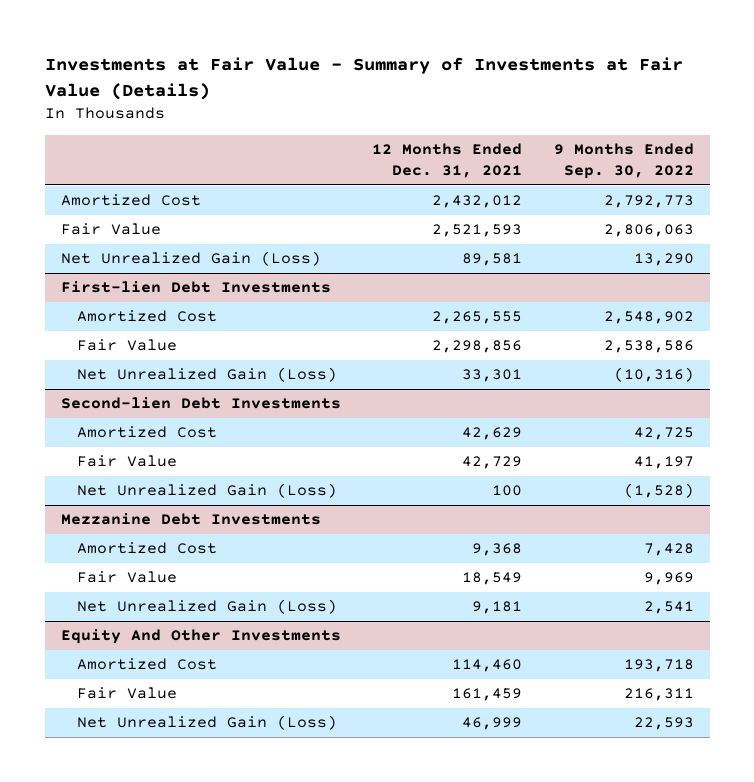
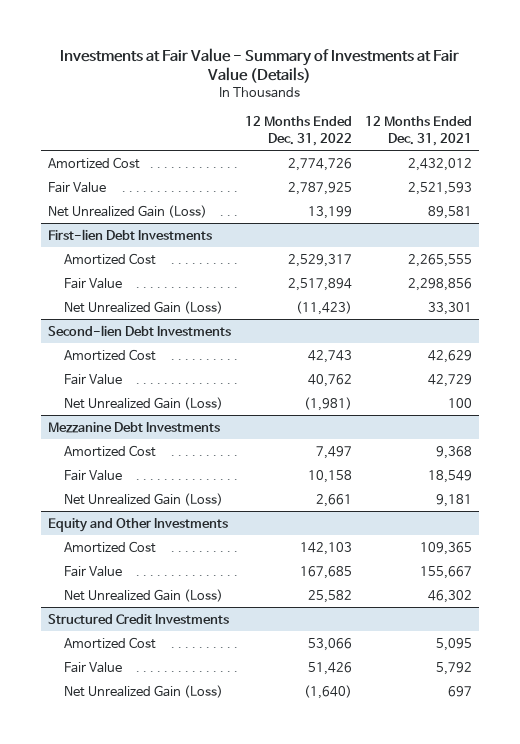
- | 12 Months Ended Dec. 31, 2021 | 9 Months Ended Sep. 30, 2022
+ | 12 Months Ended Dec. 31, 2022 | 12 Months Ended Dec. 31, 2021
- Equity And Other Investments
- Amortized Cost | 114,460 | 193,718
- Fair Value | 161,459 | 216,311
- Net Unrealized Gain (Loss) | 46,999 | 22,593
+ Equity and Other Investments
+ Amortized Cost | 142,103 | 109,365
+ Fair Value | 167,685 | 155,667
+ Net Unrealized Gain (Loss) | 25,582 | 46,302
+ Structured Credit Investments
+ Amortized Cost | 53,066 | 5,095
+ Fair Value | 51,426 | 5,792
+ Net Unrealized Gain (Loss) | (1,640) | 697

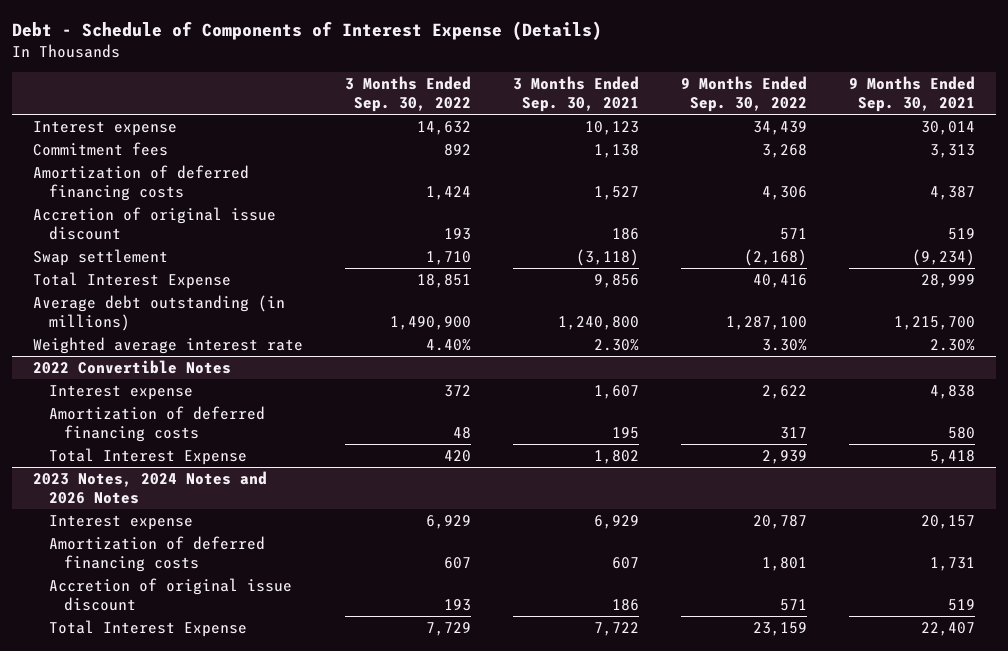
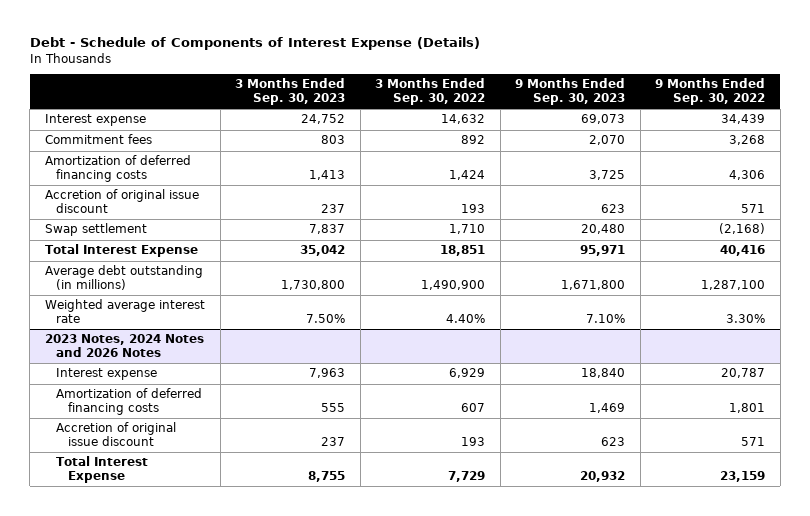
- | 3 Months Ended Sep. 30, 2022 | 3 Months Ended Sep. 30, 2021 | 9 Months Ended Sep. 30, 2022 | 9 Months Ended Sep. 30, 2021
+ | 3 Months Ended Sep. 30, 2023 | 3 Months Ended Sep. 30, 2022 | 9 Months Ended Sep. 30, 2023 | 9 Months Ended Sep. 30, 2022
- 2022 Convertible Notes
- Interest expense | 372 | 1,607 | 2,622 | 4,838
- Amortization of deferred financing costs | 48 | 195 | 317 | 580
- Total Interest Expense | 420 | 1,802 | 2,939 | 5,418

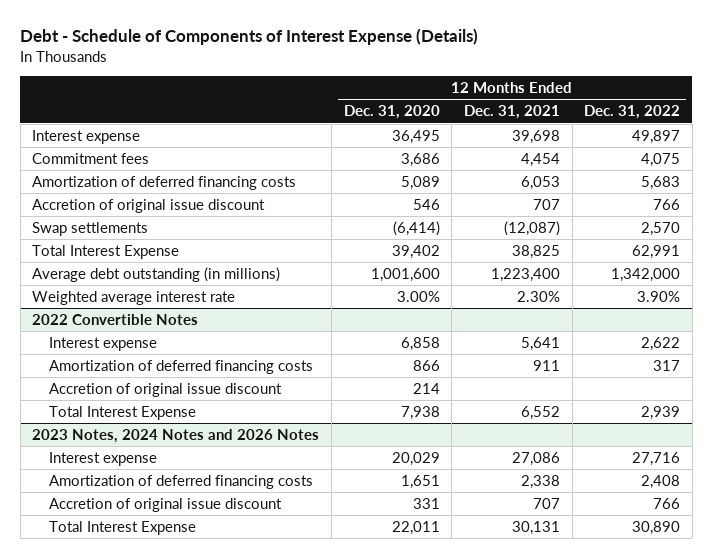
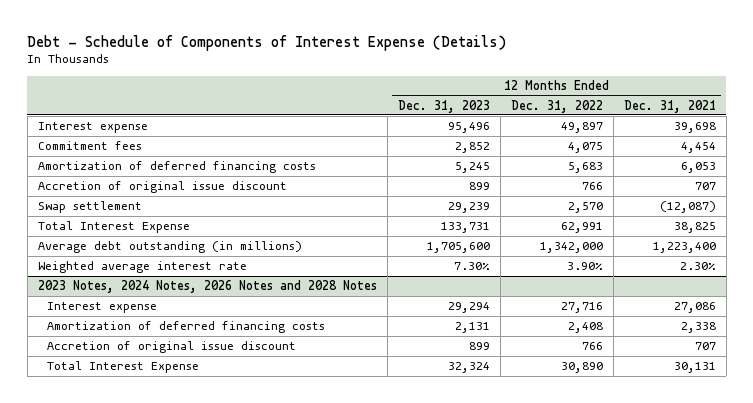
- | 12 Months Ended Dec. 31, 2020 | 12 Months Ended Dec. 31, 2021 | 12 Months Ended Dec. 31, 2022
+ | 12 Months Ended Dec. 31, 2023 | 12 Months Ended Dec. 31, 2022 | 12 Months Ended Dec. 31, 2021
- Swap settlements | (6,414) | (12,087) | 2,570
+ Swap settlement | 29,239 | 2,570 | (12,087)
- 2022 Convertible Notes
- Interest expense | 6,858 | 5,641 | 2,622
- Amortization of deferred financing costs | 866 | 911 | 317
- Accretion of original issue discount | 214 | |
- Total Interest Expense | 7,938 | 6,552 | 2,939
- 2023 Notes, 2024 Notes and 2026 Notes
+ 2023 Notes, 2024 Notes, 2026 Notes and 2028 Notes

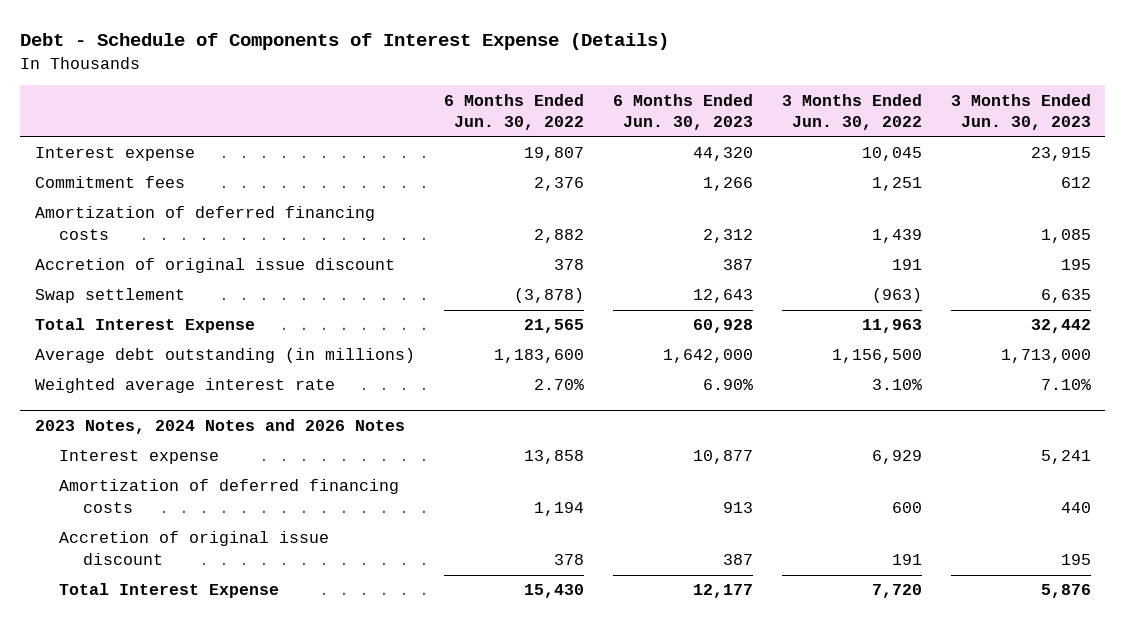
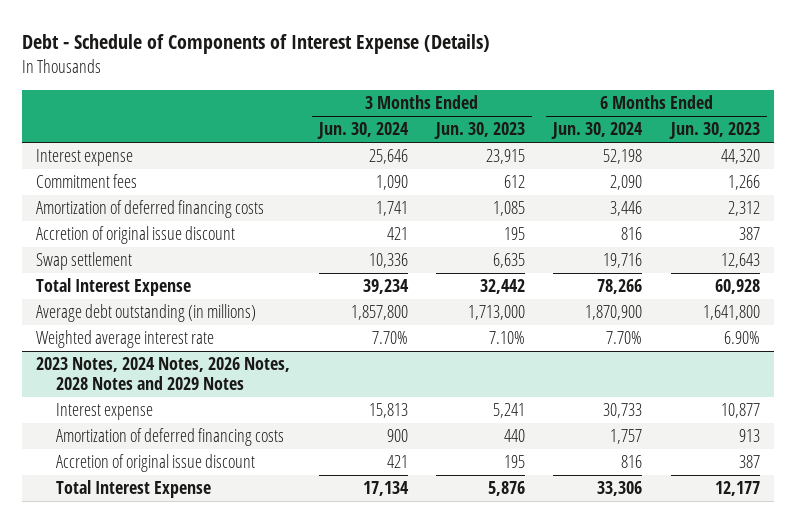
- | 6 Months Ended Jun. 30, 2022 | 6 Months Ended Jun. 30, 2023 | 3 Months Ended Jun. 30, 2022 | 3 Months Ended Jun. 30, 2023
+ | 3 Months Ended Jun. 30, 2024 | 3 Months Ended Jun. 30, 2023 | 6 Months Ended Jun. 30, 2024 | 6 Months Ended Jun. 30, 2023
- Average debt outstanding (in millions) | 1,183,600 | 1,642,000 | 1,156,500 | 1,713,000
+ Average debt outstanding (in millions) | 1,857,800 | 1,713,000 | 1,870,900 | 1,641,800
- 2023 Notes, 2024 Notes and 2026 Notes
+ 2023 Notes, 2024 Notes, 2026 Notes, 2028 Notes and 2029 Notes

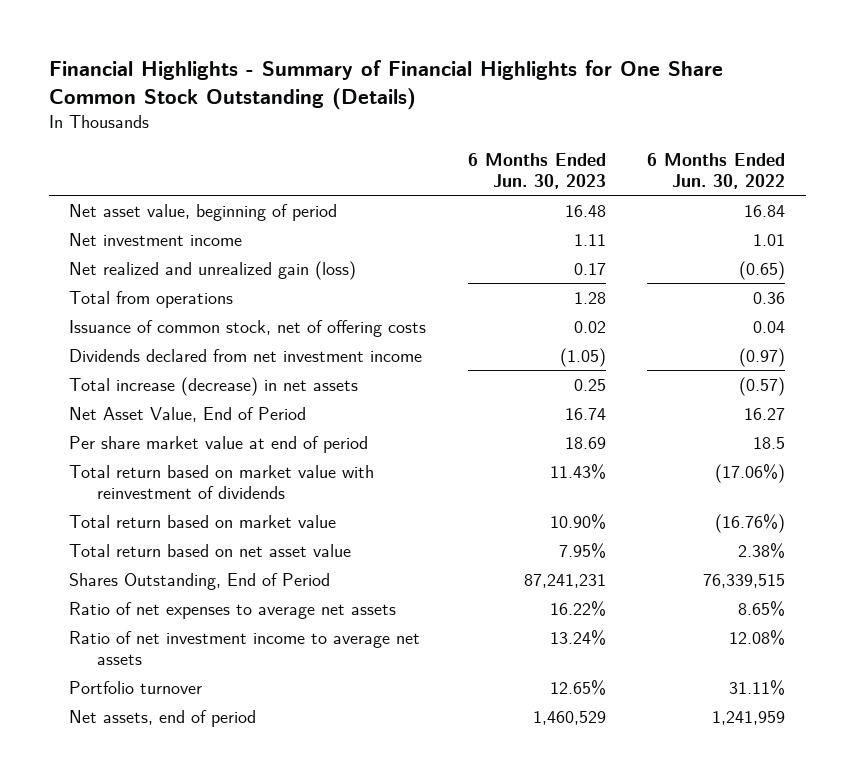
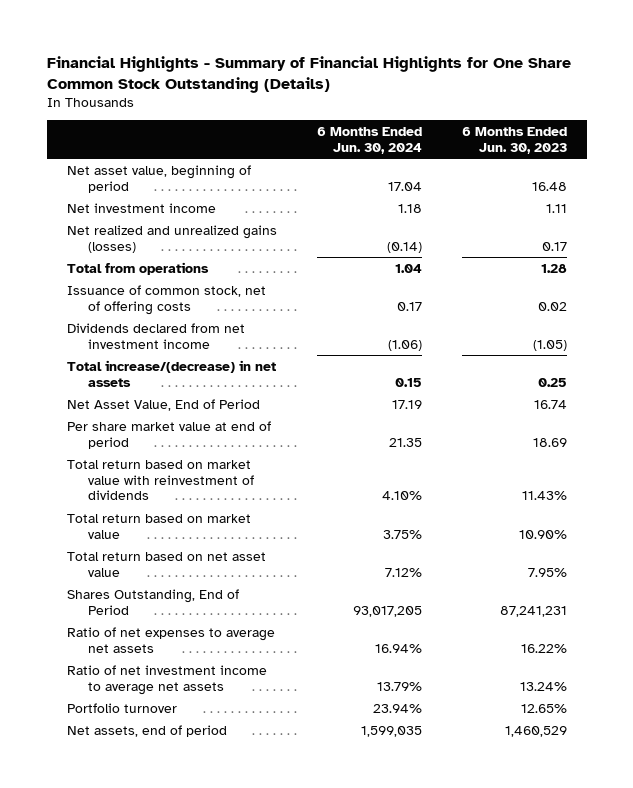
- | 6 Months Ended Jun. 30, 2023 | 6 Months Ended Jun. 30, 2022
+ | 6 Months Ended Jun. 30, 2024 | 6 Months Ended Jun. 30, 2023
- Net realized and unrealized gain (loss) | 0.17 | (0.65)
+ Net realized and unrealized gains (losses) | (0.14) | 0.17
- Total increase (decrease) in net assets | 0.25 | (0.57)
+ Total increase/(decrease) in net assets | 0.15 | 0.25

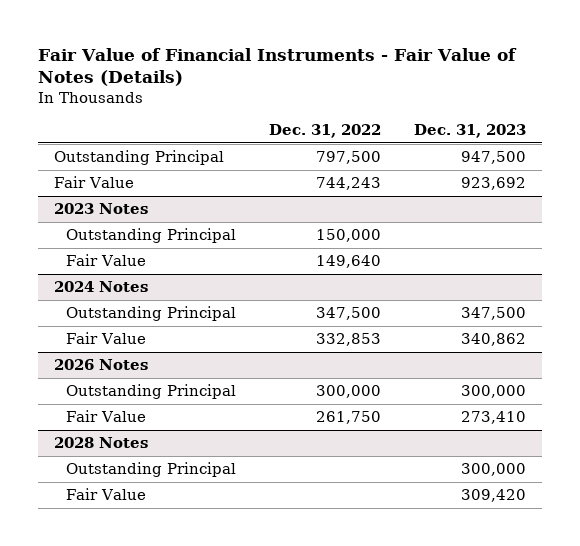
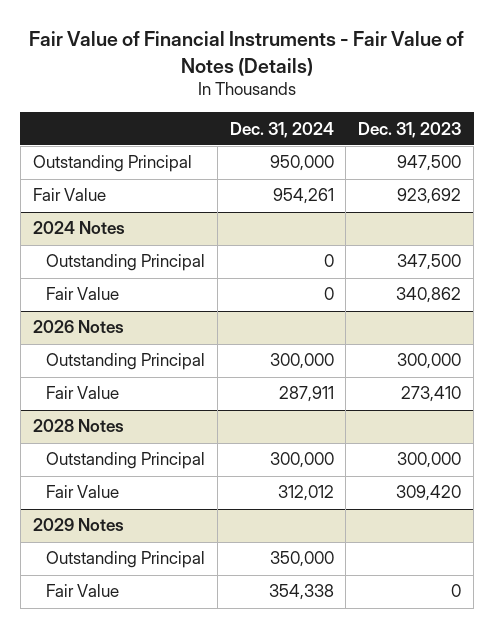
- | Dec. 31, 2022 | Dec. 31, 2023
+ | Dec. 31, 2024 | Dec. 31, 2023
- 2023 Notes
- Outstanding Principal | 150,000 |
- Fair Value | 149,640 |
+ 2029 Notes
+ Outstanding Principal | 350,000 |
+ Fair Value | 354,338 | 0

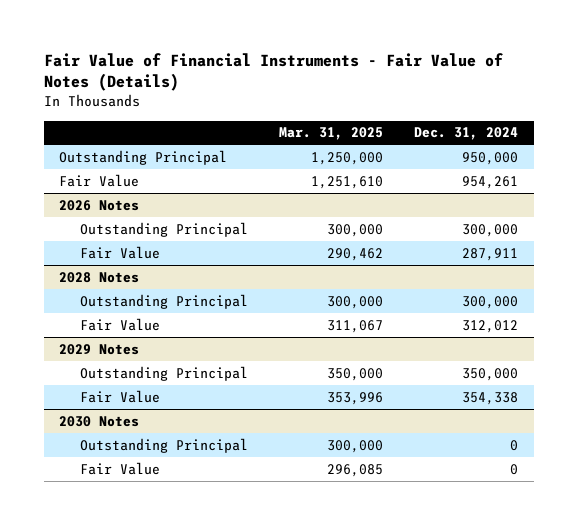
- | Dec. 31, 2024 | Dec. 31, 2023
+ | Mar. 31, 2025 | Dec. 31, 2024
- 2024 Notes
- Outstanding Principal | 0 | 347,500
- Fair Value | 0 | 340,862
+ 2030 Notes
+ Outstanding Principal | 300,000 | 0
+ Fair Value | 296,085 | 0

